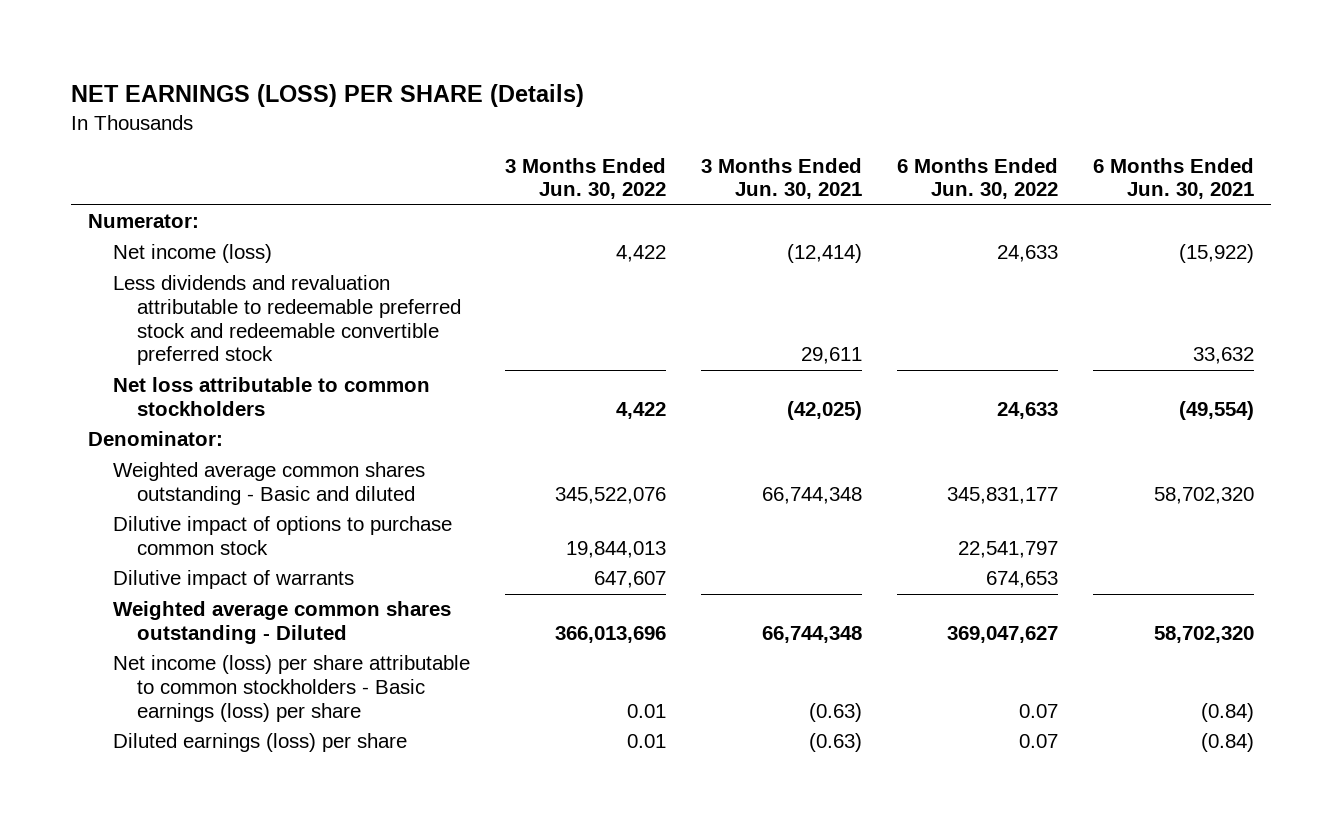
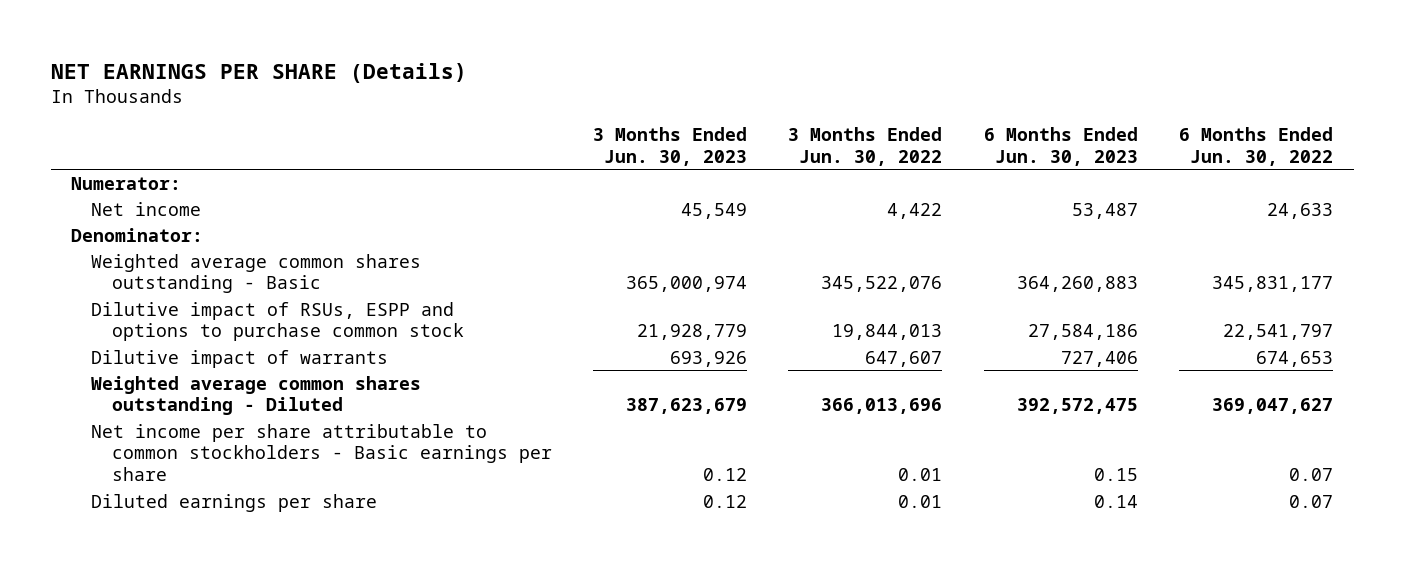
- NET EARNINGS (LOSS) PER SHARE (Details)
+ NET EARNINGS PER SHARE (Details)
- | 3 Months Ended Jun. 30, 2022 | 3 Months Ended Jun. 30, 2021 | 6 Months Ended Jun. 30, 2022 | 6 Months Ended Jun. 30, 2021
+ | 3 Months Ended Jun. 30, 2023 | 3 Months Ended Jun. 30, 2022 | 6 Months Ended Jun. 30, 2023 | 6 Months Ended Jun. 30, 2022
- Net income (loss) | 4,422 | (12,414) | 24,633 | (15,922)
- Less dividends and revaluation attributable to redeemable preferred stock and redeemable convertible preferred stock | | 29,611 | | 33,632
- Net loss attributable to common stockholders | 4,422 | (42,025) | 24,633 | (49,554)
+ Net income | 45,549 | 4,422 | 53,487 | 24,633
- Weighted average common shares outstanding - Basic and diluted | 345,522,076 | 66,744,348 | 345,831,177 | 58,702,320
- Dilutive impact of options to purchase common stock | 19,844,013 | | 22,541,797 |
+ Weighted average common shares outstanding - Basic | 365,000,974 | 345,522,076 | 364,260,883 | 345,831,177
+ Dilutive impact of RSUs, ESPP and options to purchase common stock | 21,928,779 | 19,844,013 | 27,584,186 | 22,541,797
- Net income (loss) per share attributable to common stockholders - Basic earnings (loss) per share | 0.01 | (0.63) | 0.07 | (0.84)
- Diluted earnings (loss) per share | 0.01 | (0.63) | 0.07 | (0.84)
+ Net income per share attributable to common stockholders - Basic earnings per share | 0.12 | 0.01 | 0.15 | 0.07
+ Diluted earnings per share | 0.12 | 0.01 | 0.14 | 0.07

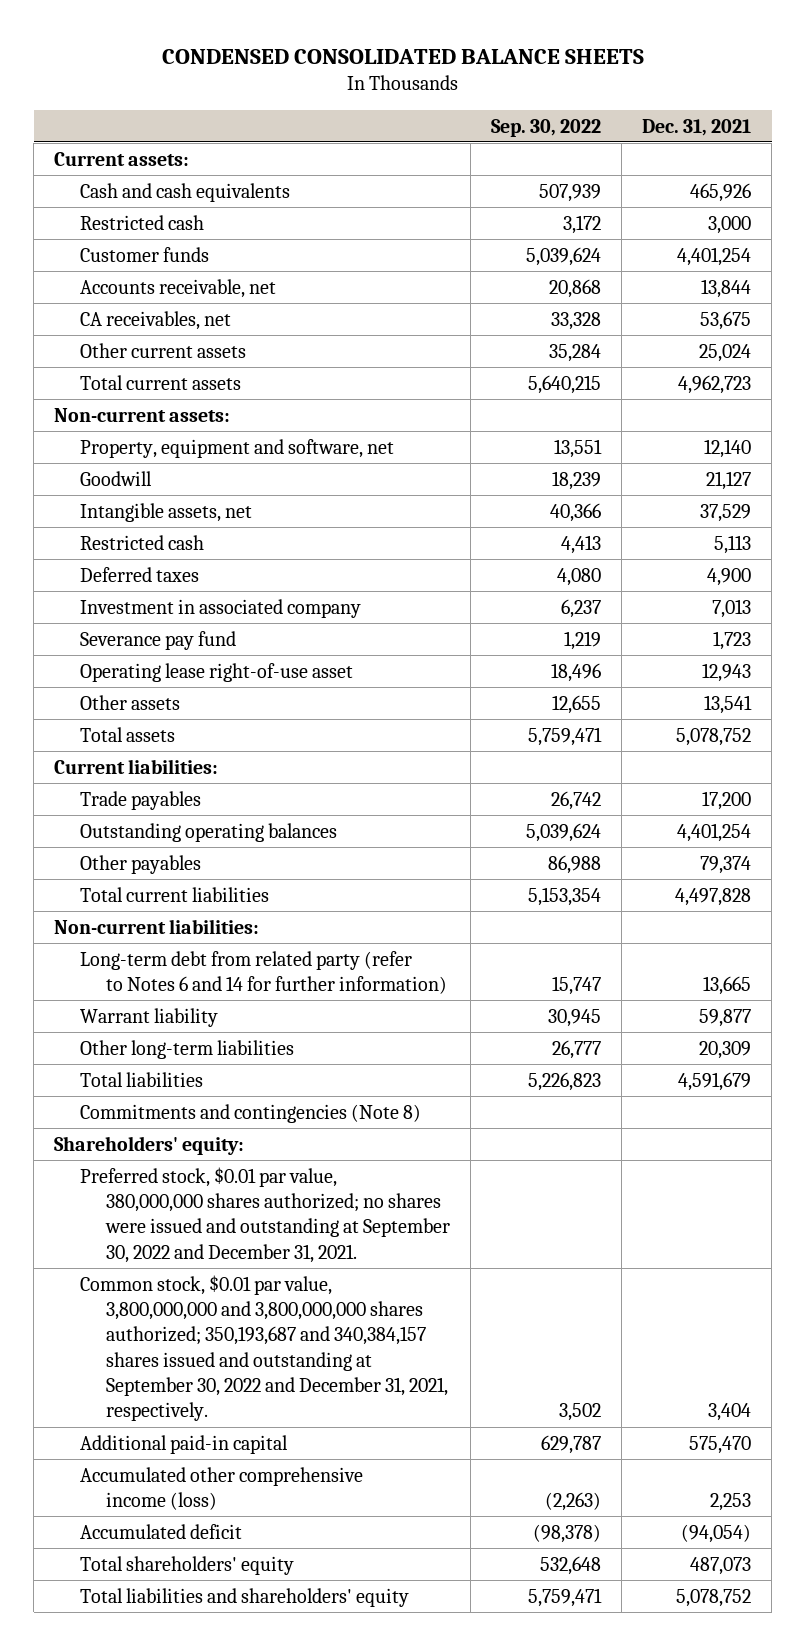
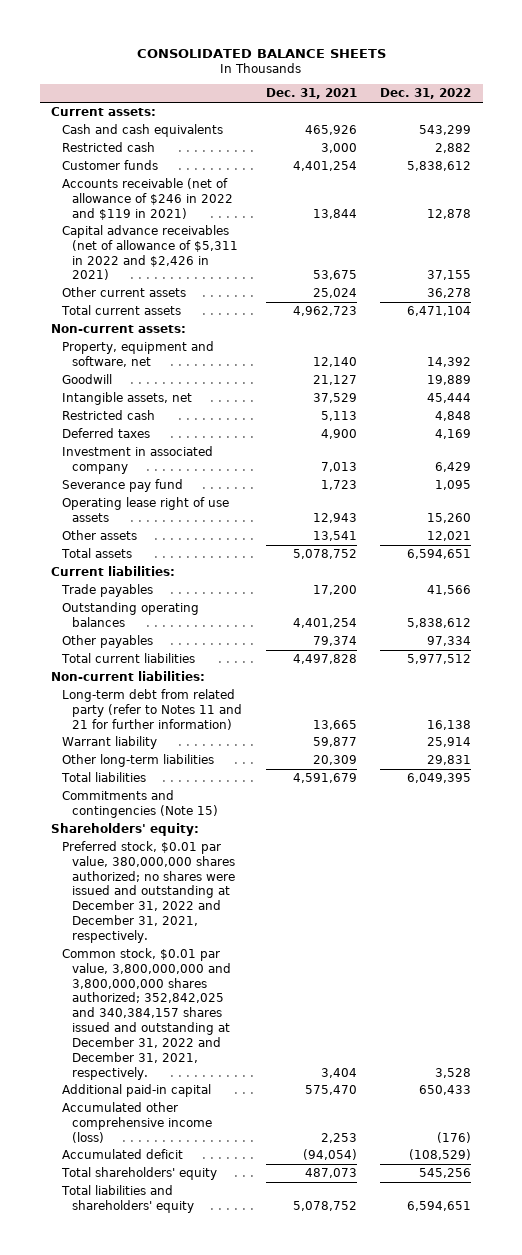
- CONDENSED CONSOLIDATED BALANCE SHEETS
+ CONSOLIDATED BALANCE SHEETS
- | Sep. 30, 2022 | Dec. 31, 2021
+ | Dec. 31, 2021 | Dec. 31, 2022
- Accounts receivable, net | 20,868 | 13,844
- CA receivables, net | 33,328 | 53,675
+ Accounts receivable (net of allowance of $246 in 2022 and $119 in 2021) | 13,844 | 12,878
+ Capital advance receivables (net of allowance of $5,311 in 2022 and $2,426 in 2021) | 53,675 | 37,155
- Operating lease right-of-use asset | 18,496 | 12,943
+ Operating lease right of use assets | 12,943 | 15,260
- Long-term debt from related party (refer to Notes 6 and 14 for further information) | 15,747 | 13,665
+ Long-term debt from related party (refer to Notes 11 and 21 for further information) | 13,665 | 16,138
- Commitments and contingencies (Note 8)
+ Commitments and contingencies (Note 15)
- Preferred stock, $0.01 par value, 380,000,000 shares authorized; no shares were issued and outstanding at September 30, 2022 and December 31, 2021.
- Common stock, $0.01 par value, 3,800,000,000 and 3,800,000,000 shares authorized; 350,193,687 and 340,384,157 shares issued and outstanding at September 30, 2022 and December 31, 2021, respectively. | 3,502 | 3,404
+ Preferred stock, $0.01 par value, 380,000,000 shares authorized; no shares were issued and outstanding at December 31, 2022 and December 31, 2021, respectively.
+ Common stock, $0.01 par value, 3,800,000,000 and 3,800,000,000 shares authorized; 352,842,025 and 340,384,157 shares issued and outstanding at December 31, 2022 and December 31, 2021, respectively. | 3,404 | 3,528

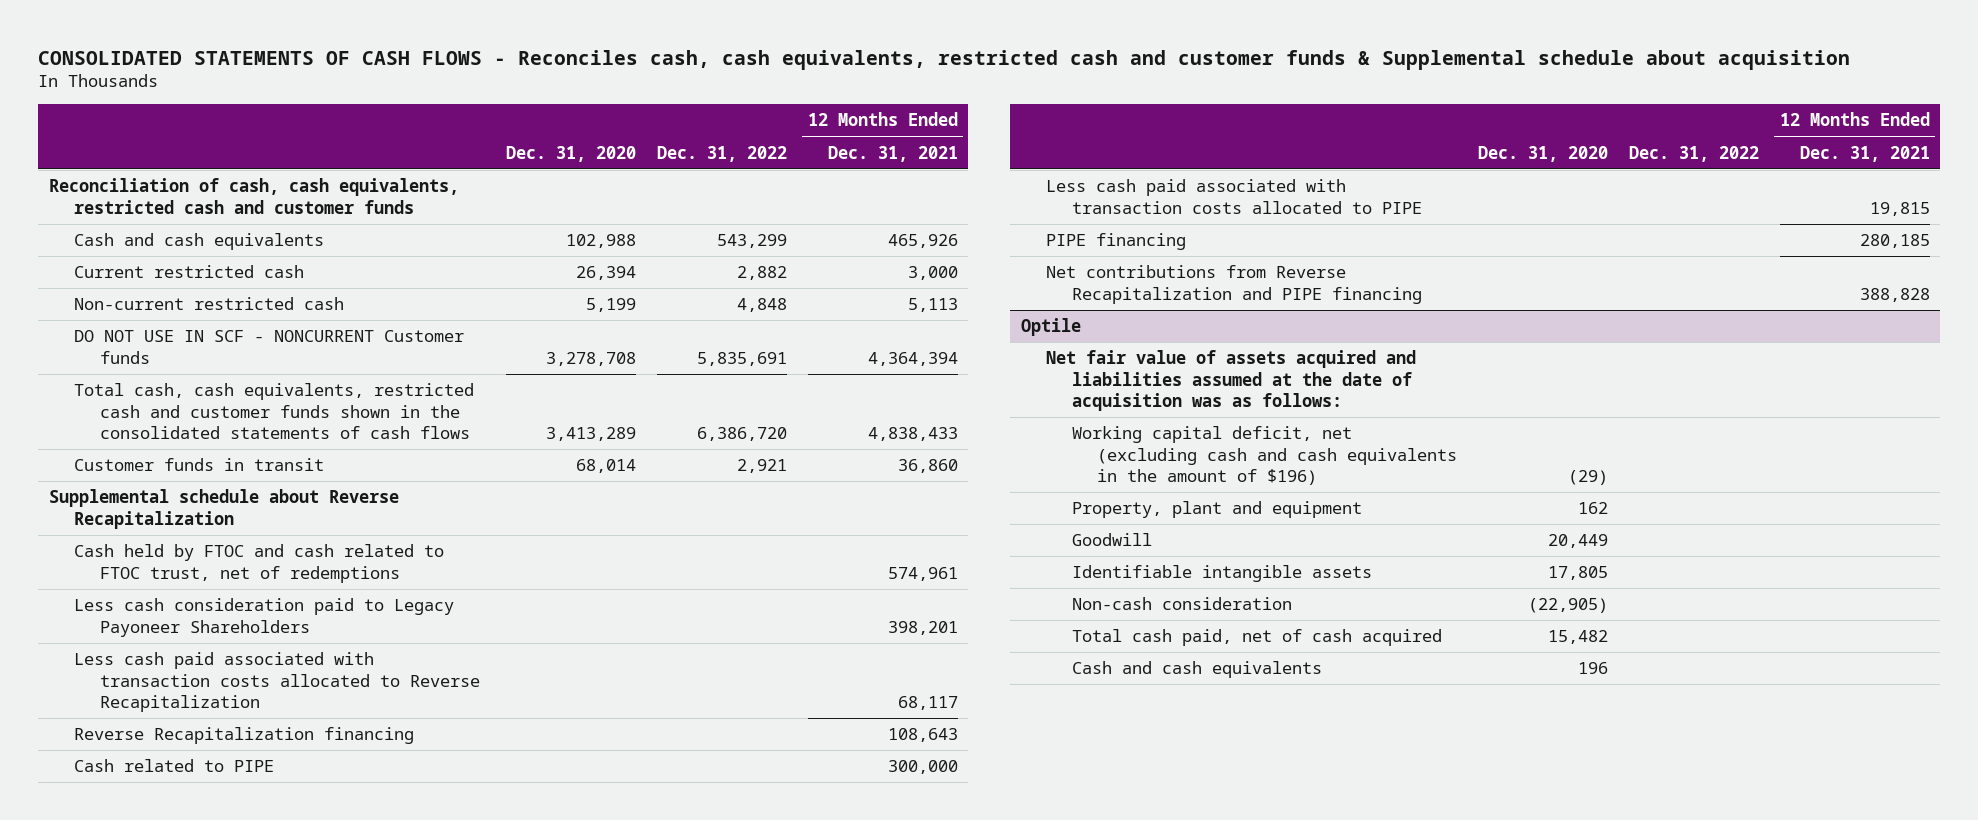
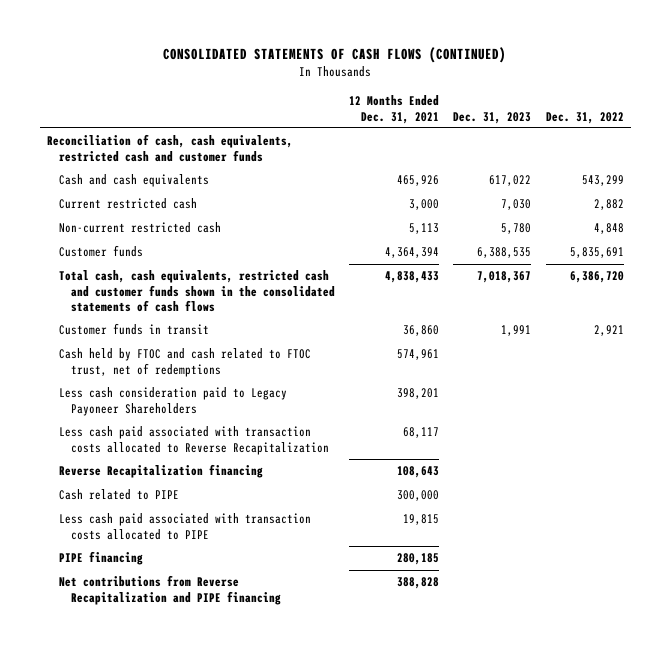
- CONSOLIDATED STATEMENTS OF CASH FLOWS - Reconciles cash, cash equivalents, restricted cash and customer funds & Supplemental schedule about acquisition
+ CONSOLIDATED STATEMENTS OF CASH FLOWS (CONTINUED)
- | Dec. 31, 2020 | Dec. 31, 2022 | 12 Months Ended Dec. 31, 2021
+ | 12 Months Ended Dec. 31, 2021 | Dec. 31, 2023 | Dec. 31, 2022
- DO NOT USE IN SCF - NONCURRENT Customer funds | 3,278,708 | 5,835,691 | 4,364,394
+ Customer funds | 4,364,394 | 6,388,535 | 5,835,691
- Supplemental schedule about Reverse Recapitalization
- Optile
- Net fair value of assets acquired and liabilities assumed at the date of acquisition was as follows:
- Working capital deficit, net (excluding cash and cash equivalents in the amount of $196) | (29) | |
- Property, plant and equipment | 162 | |
- Goodwill | 20,449 | |
- Identifiable intangible assets | 17,805 | |
- Non-cash consideration | (22,905) | |
- Total cash paid, net of cash acquired | 15,482 | |
- Cash and cash equivalents | 196 | |

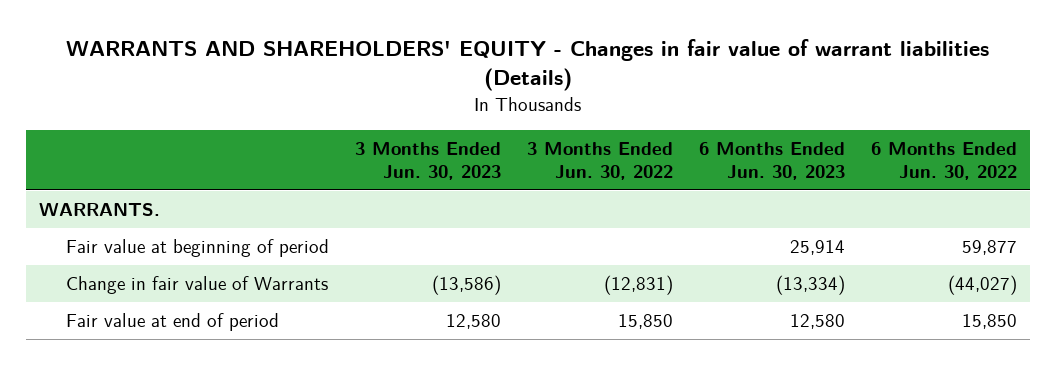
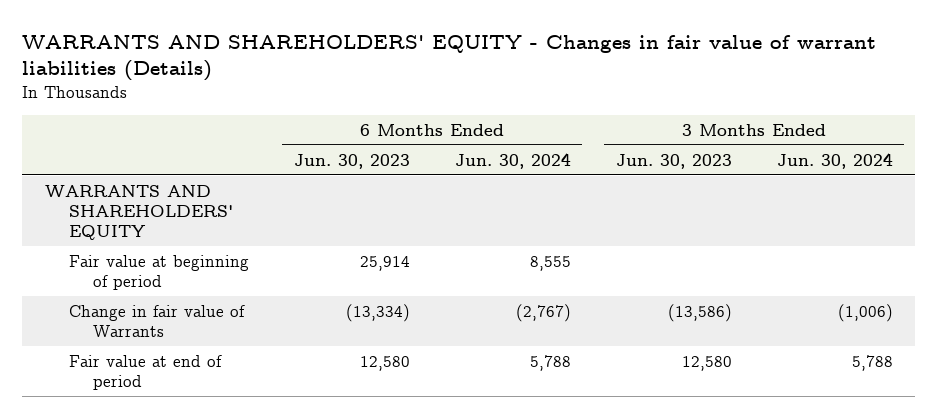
- | 3 Months Ended Jun. 30, 2023 | 3 Months Ended Jun. 30, 2022 | 6 Months Ended Jun. 30, 2023 | 6 Months Ended Jun. 30, 2022
+ | 6 Months Ended Jun. 30, 2023 | 6 Months Ended Jun. 30, 2024 | 3 Months Ended Jun. 30, 2023 | 3 Months Ended Jun. 30, 2024
- WARRANTS.
+ WARRANTS AND SHAREHOLDERS' EQUITY

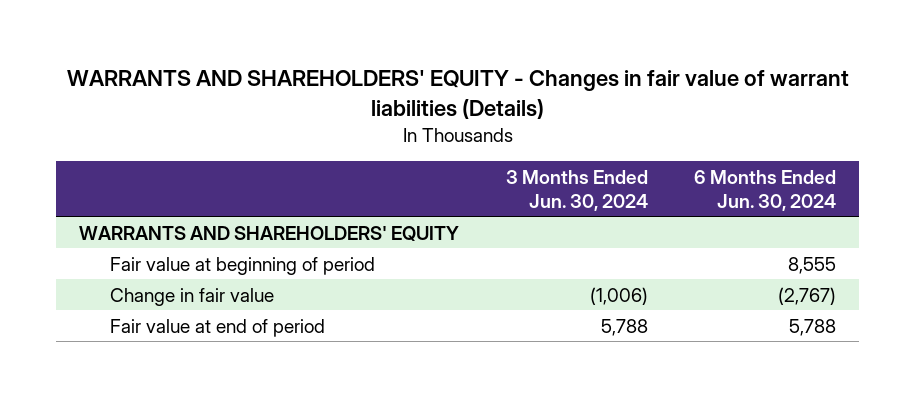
- | 6 Months Ended Jun. 30, 2023 | 6 Months Ended Jun. 30, 2024 | 3 Months Ended Jun. 30, 2023 | 3 Months Ended Jun. 30, 2024
+ | 3 Months Ended Jun. 30, 2024 | 6 Months Ended Jun. 30, 2024
- Change in fair value of Warrants | (13,334) | (2,767) | (13,586) | (1,006)
+ Change in fair value | (1,006) | (2,767)

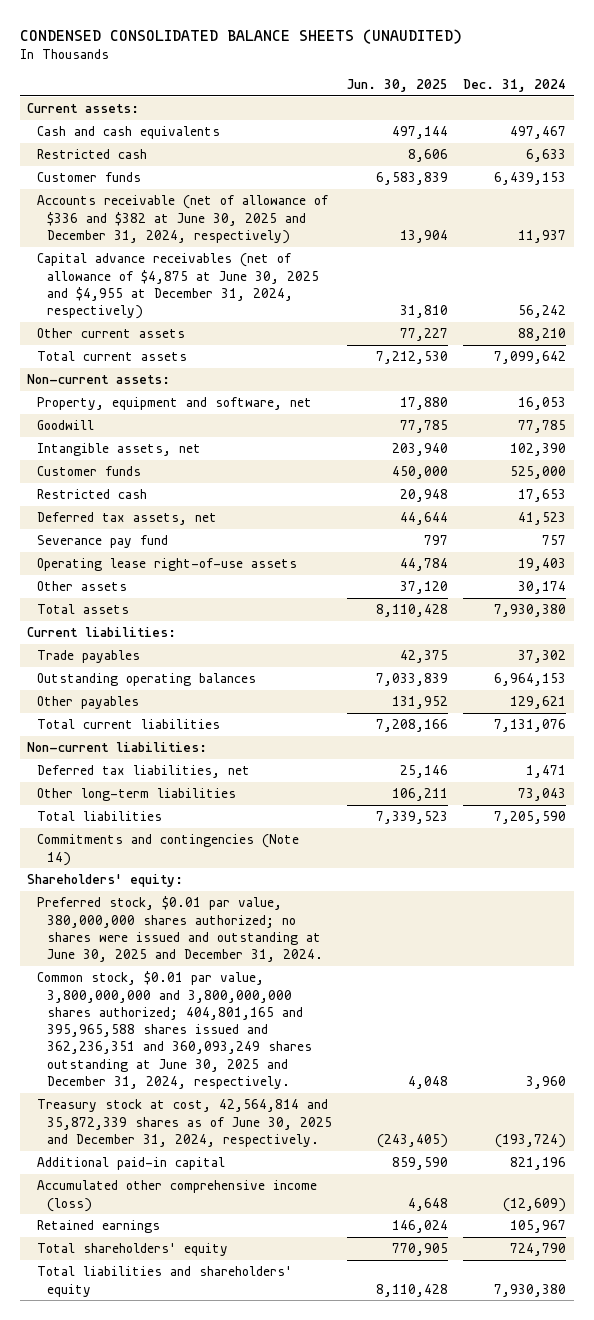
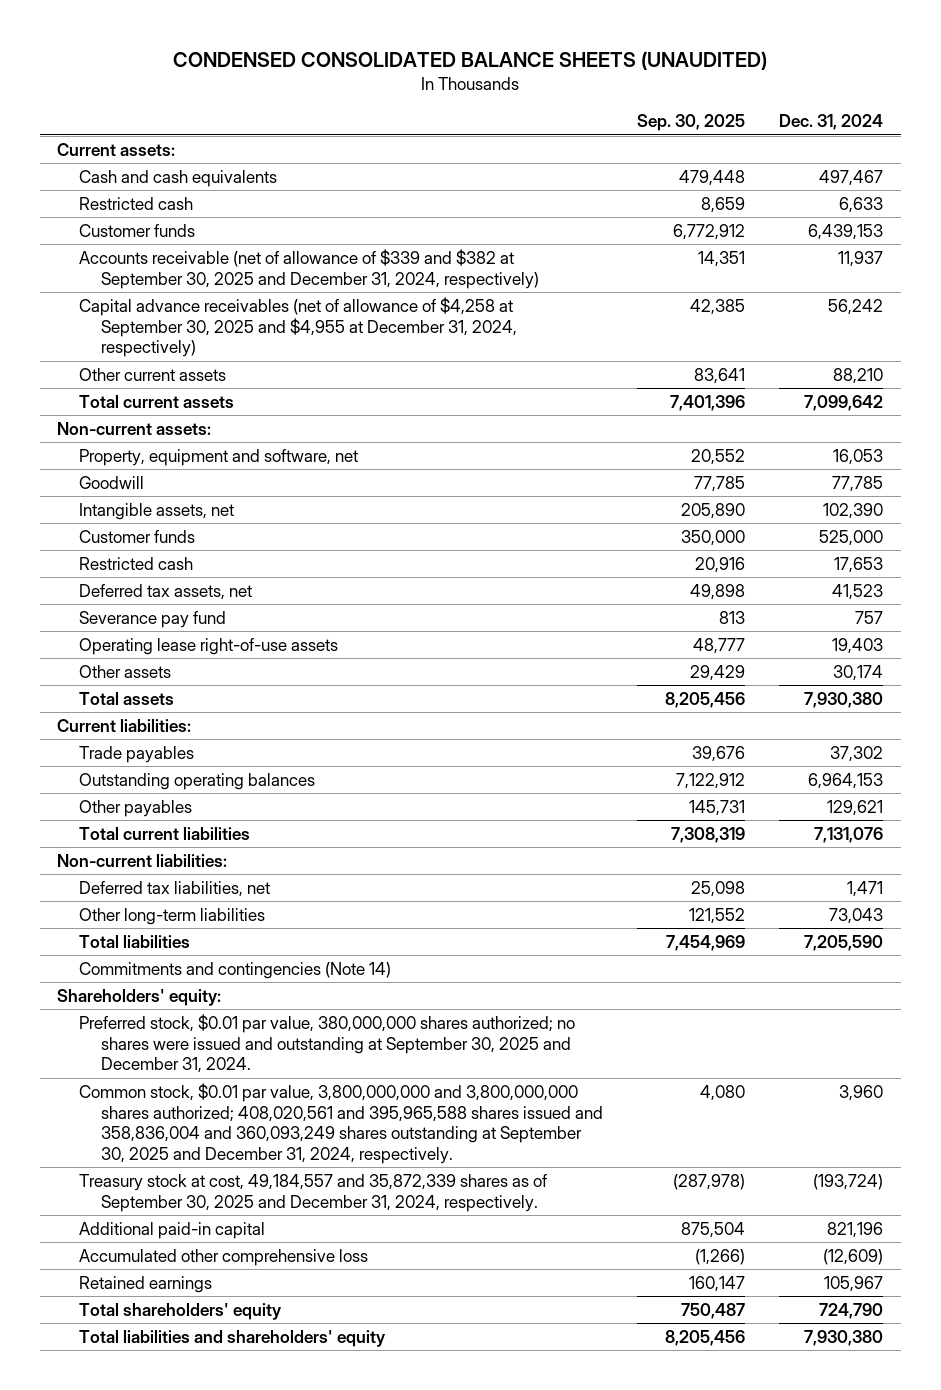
- | Jun. 30, 2025 | Dec. 31, 2024
+ | Sep. 30, 2025 | Dec. 31, 2024
- Accounts receivable (net of allowance of $336 and $382 at June 30, 2025 and December 31, 2024, respectively) | 13,904 | 11,937
- Capital advance receivables (net of allowance of $4,875 at June 30, 2025 and $4,955 at December 31, 2024, respectively) | 31,810 | 56,242
+ Accounts receivable (net of allowance of $339 and $382 at September 30, 2025 and December 31, 2024, respectively) | 14,351 | 11,937
+ Capital advance receivables (net of allowance of $4,258 at September 30, 2025 and $4,955 at December 31, 2024, respectively) | 42,385 | 56,242
- Preferred stock, $0.01 par value, 380,000,000 shares authorized; no shares were issued and outstanding at June 30, 2025 and December 31, 2024.
- Common stock, $0.01 par value, 3,800,000,000 and 3,800,000,000 shares authorized; 404,801,165 and 395,965,588 shares issued and 362,236,351 and 360,093,249 shares outstanding at June 30, 2025 and December 31, 2024, respectively. | 4,048 | 3,960
- Treasury stock at cost, 42,564,814 and 35,872,339 shares as of June 30, 2025 and December 31, 2024, respectively. | (243,405) | (193,724)
+ Preferred stock, $0.01 par value, 380,000,000 shares authorized; no shares were issued and outstanding at September 30, 2025 and December 31, 2024.
+ Common stock, $0.01 par value, 3,800,000,000 and 3,800,000,000 shares authorized; 408,020,561 and 395,965,588 shares issued and 358,836,004 and 360,093,249 shares outstanding at September 30, 2025 and December 31, 2024, respectively. | 4,080 | 3,960
+ Treasury stock at cost, 49,184,557 and 35,872,339 shares as of September 30, 2025 and December 31, 2024, respectively. | (287,978) | (193,724)
- Accumulated other comprehensive income (loss) | 4,648 | (12,609)
+ Accumulated other comprehensive loss | (1,266) | (12,609)

